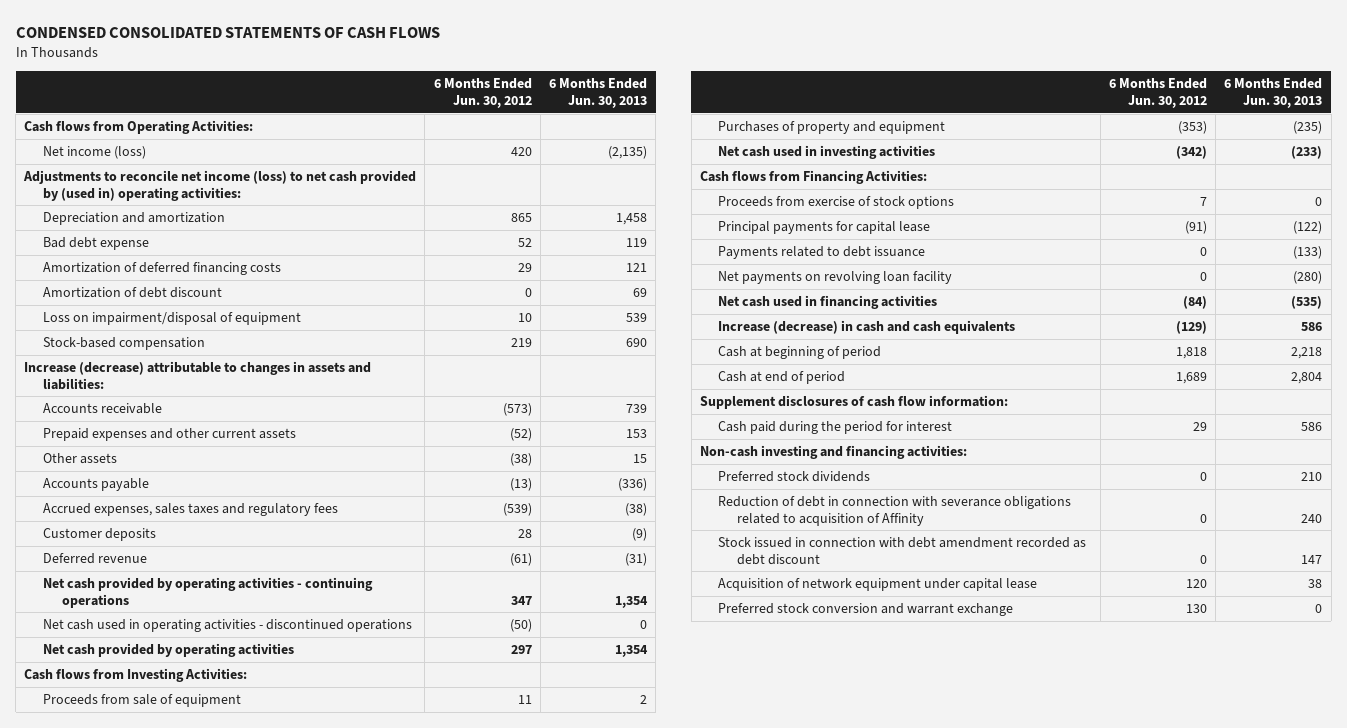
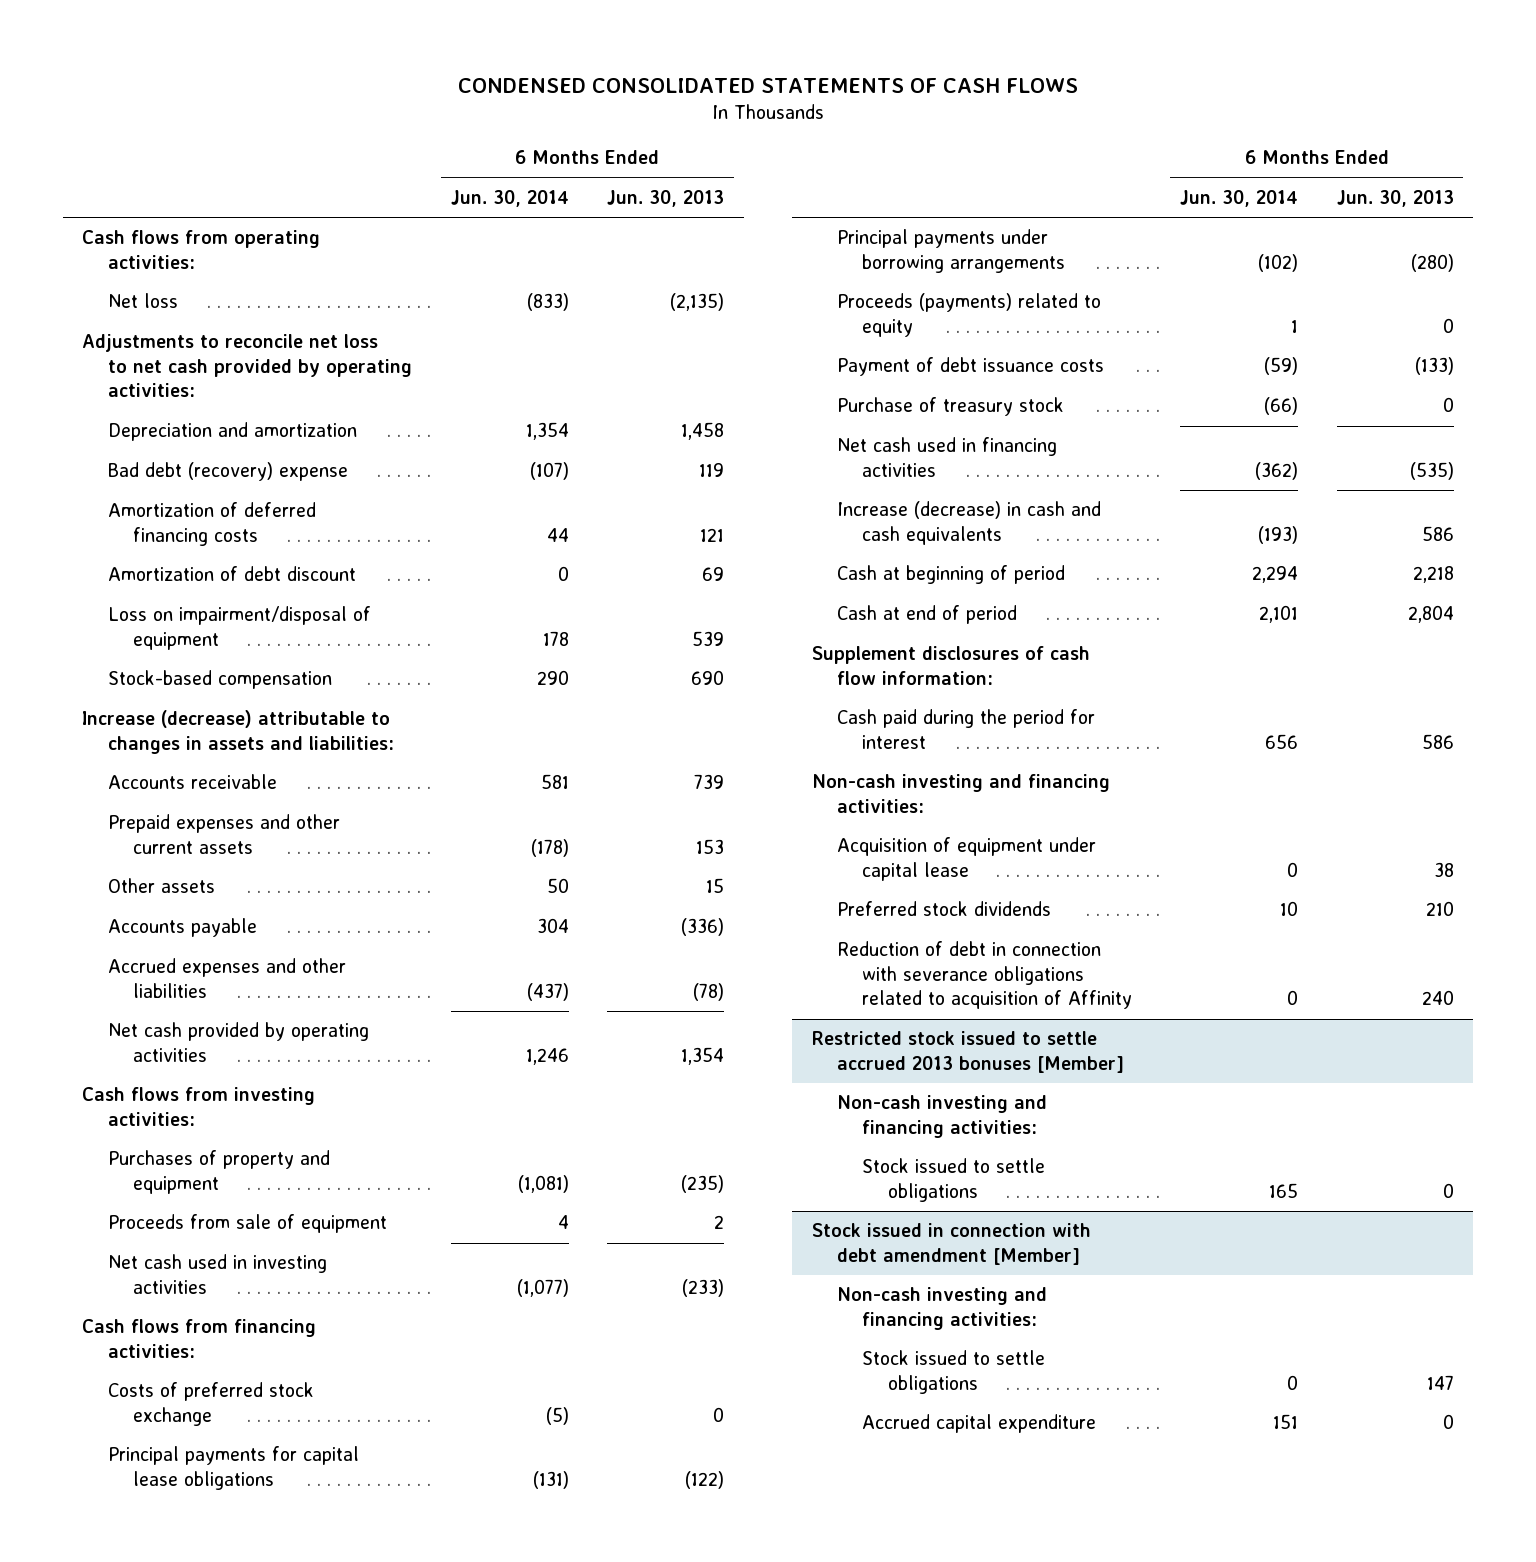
- | 6 Months Ended Jun. 30, 2012 | 6 Months Ended Jun. 30, 2013
+ | 6 Months Ended Jun. 30, 2014 | 6 Months Ended Jun. 30, 2013
- Cash flows from Operating Activities:
- Net income (loss) | 420 | (2,135)
- Adjustments to reconcile net income (loss) to net cash provided by (used in) operating activities:
+ Cash flows from operating activities:
+ Net loss | (833) | (2,135)
+ Adjustments to reconcile net loss to net cash provided by operating activities:
- Bad debt expense | 52 | 119
+ Bad debt (recovery) expense | (107) | 119
- Accrued expenses, sales taxes and regulatory fees | (539) | (38)
- Customer deposits | 28 | (9)
- Deferred revenue | (61) | (31)
- Net cash provided by operating activities - continuing operations | 347 | 1,354
- Net cash used in operating activities - discontinued operations | (50) | 0
+ Accrued expenses and other liabilities | (437) | (78)
- Cash flows from Investing Activities:
+ Cash flows from investing activities:
moved down: Proceeds from sale of equipment | 4 | 2
- Cash flows from Financing Activities:
- Proceeds from exercise of stock options | 7 | 0
- Principal payments for capital lease | (91) | (122)
- Payments related to debt issuance | 0 | (133)
- Net payments on revolving loan facility | 0 | (280)
+ Cash flows from financing activities:
+ Costs of preferred stock exchange | (5) | 0
+ Principal payments for capital lease obligations | (131) | (122)
+ Principal payments under borrowing arrangements | (102) | (280)
+ Proceeds (payments) related to equity | 1 | 0
+ Payment of debt issuance costs | (59) | (133)
+ Purchase of treasury stock | (66) | 0
+ Acquisition of equipment under capital lease | 0 | 38
- Stock issued in connection with debt amendment recorded as debt discount | 0 | 147
- Acquisition of network equipment under capital lease | 120 | 38
- Preferred stock conversion and warrant exchange | 130 | 0
+ Restricted stock issued to settle accrued 2013 bonuses [Member]
+ Non-cash investing and financing activities:
+ Stock issued to settle obligations | 165 | 0
+ Stock issued in connection with debt amendment [Member]
+ Non-cash investing and financing activities:
+ Stock issued to settle obligations | 0 | 147
+ Accrued capital expenditure | 151 | 0

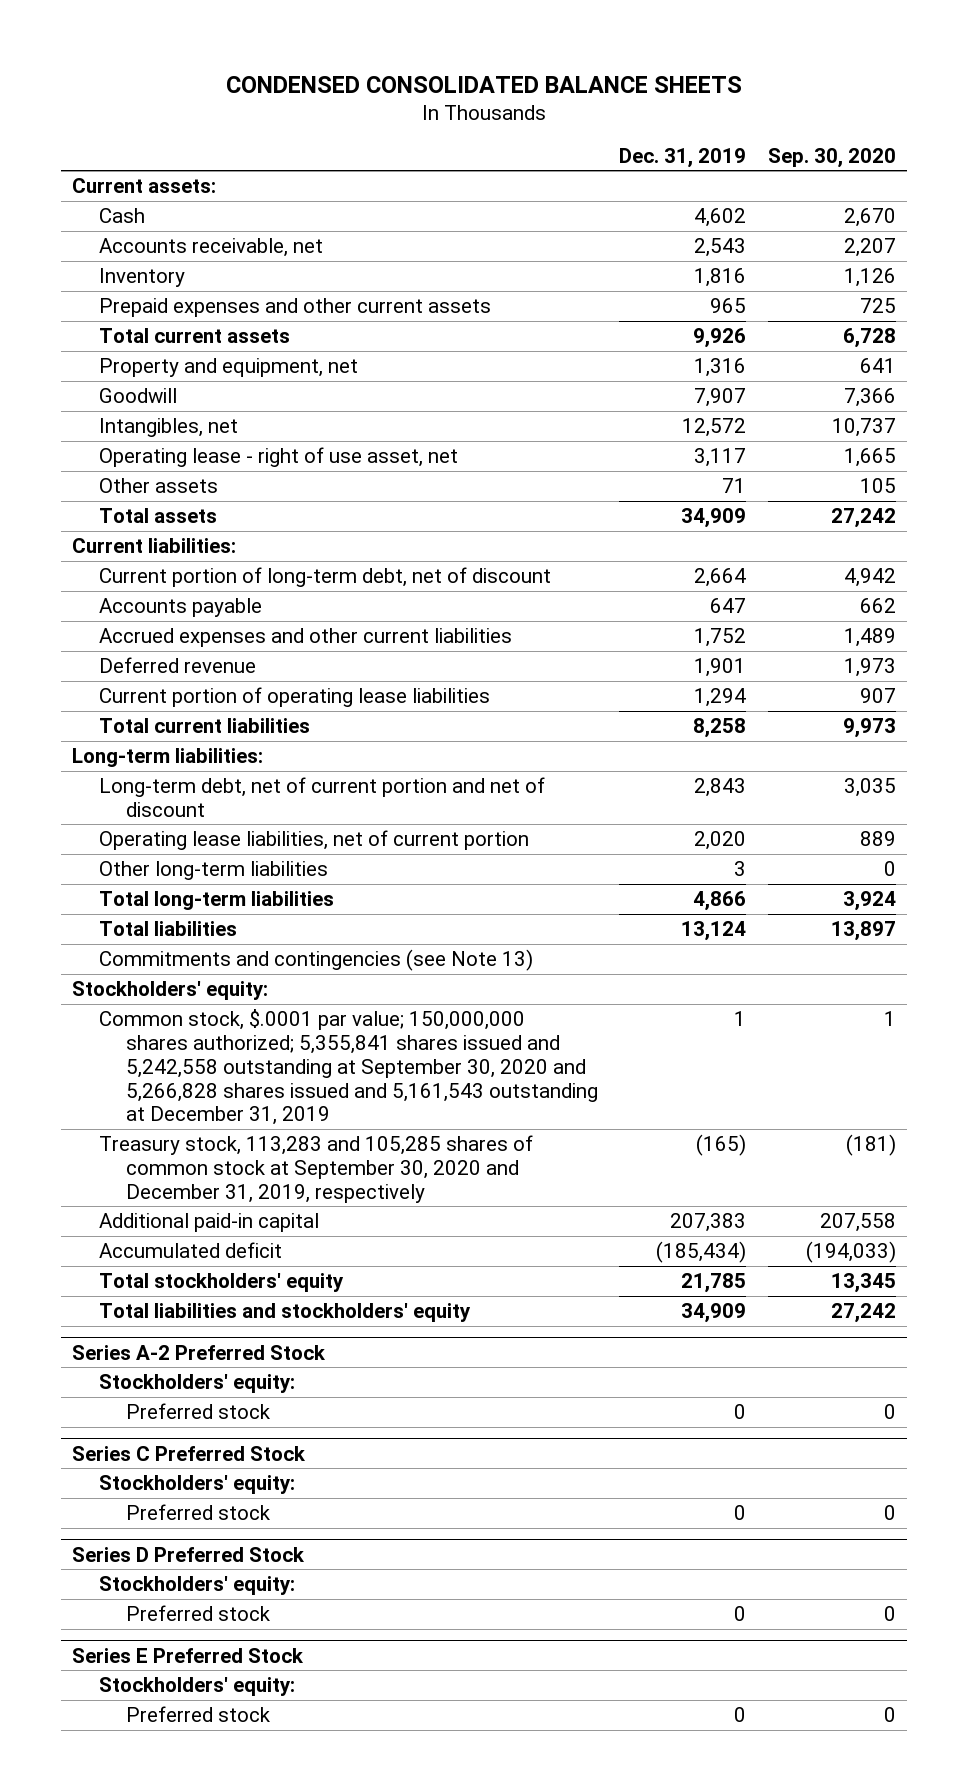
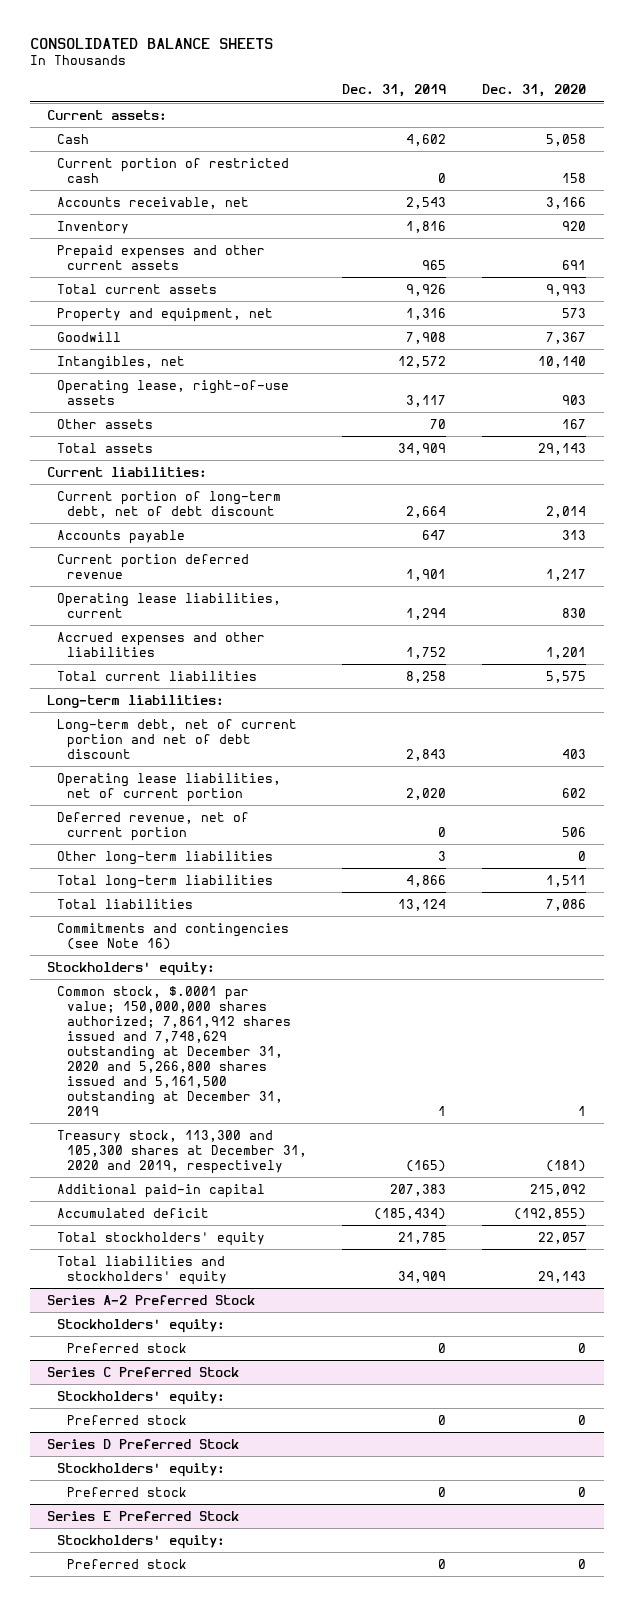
- CONDENSED CONSOLIDATED BALANCE SHEETS
+ CONSOLIDATED BALANCE SHEETS
- | Dec. 31, 2019 | Sep. 30, 2020
+ | Dec. 31, 2019 | Dec. 31, 2020
+ Current portion of restricted cash | 0 | 158
- Goodwill | 7,907 | 7,366
+ Goodwill | 7,908 | 7,367
- Operating lease - right of use asset, net | 3,117 | 1,665
- Other assets | 71 | 105
+ Operating lease, right-of-use assets | 3,117 | 903
+ Other assets | 70 | 167
- Current portion of long-term debt, net of discount | 2,664 | 4,942
+ Current portion of long-term debt, net of debt discount | 2,664 | 2,014
- Accrued expenses and other current liabilities | 1,752 | 1,489
- Deferred revenue | 1,901 | 1,973
- Current portion of operating lease liabilities | 1,294 | 907
+ Current portion deferred revenue | 1,901 | 1,217
+ Operating lease liabilities, current | 1,294 | 830
+ Accrued expenses and other liabilities | 1,752 | 1,201
- Long-term debt, net of current portion and net of discount | 2,843 | 3,035
+ Long-term debt, net of current portion and net of debt discount | 2,843 | 403
+ Deferred revenue, net of current portion | 0 | 506
- Commitments and contingencies (see Note 13)
+ Commitments and contingencies (see Note 16)
- Common stock, $.0001 par value; 150,000,000 shares authorized; 5,355,841 shares issued and 5,242,558 outstanding at September 30, 2020 and 5,266,828 shares issued and 5,161,543 outstanding at December 31, 2019 | 1 | 1
- Treasury stock, 113,283 and 105,285 shares of common stock at September 30, 2020 and December 31, 2019, respectively | (165) | (181)
+ Common stock, $.0001 par value; 150,000,000 shares authorized; 7,861,912 shares issued and 7,748,629 outstanding at December 31, 2020 and 5,266,800 shares issued and 5,161,500 outstanding at December 31, 2019 | 1 | 1
+ Treasury stock, 113,300 and 105,300 shares at December 31, 2020 and 2019, respectively | (165) | (181)

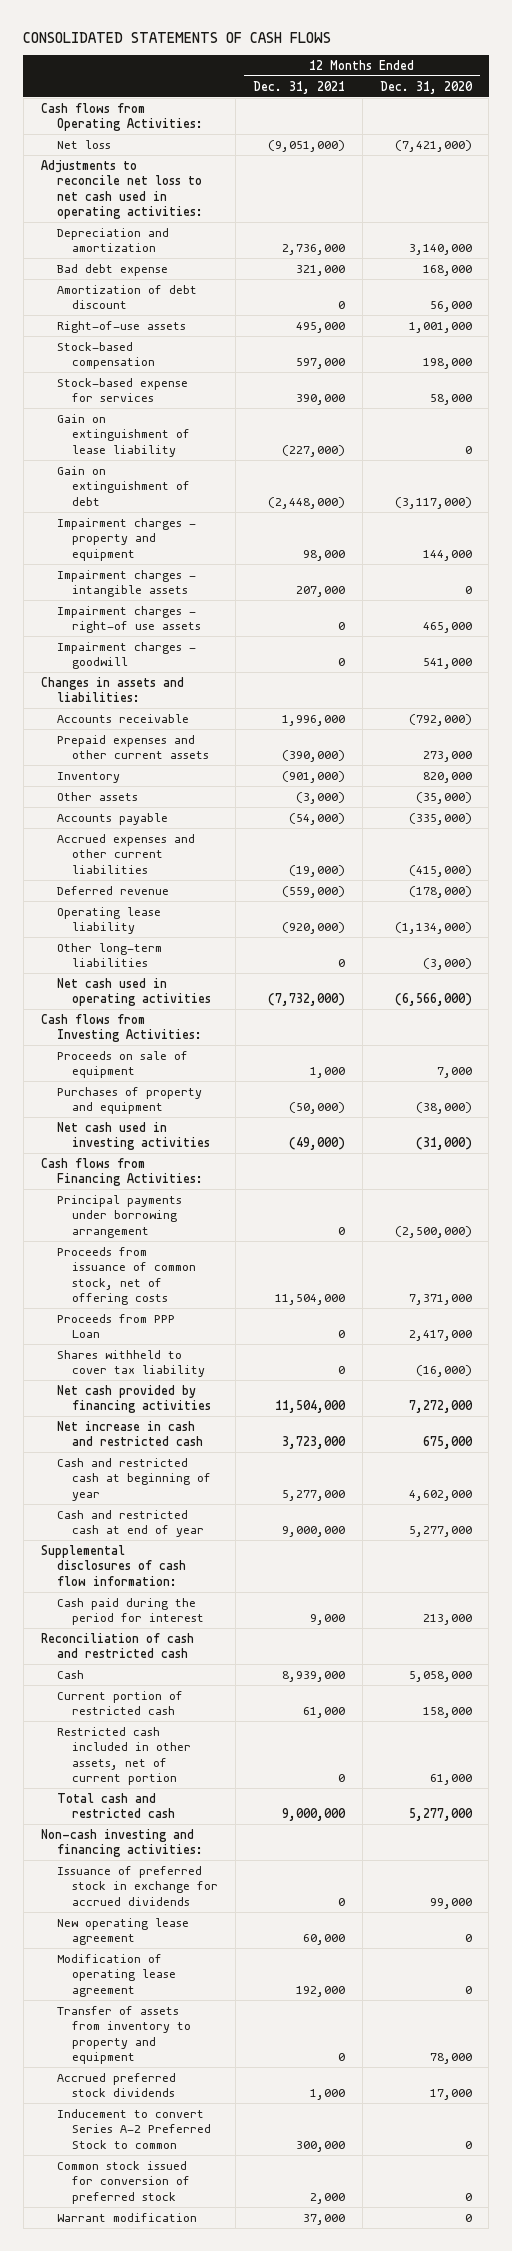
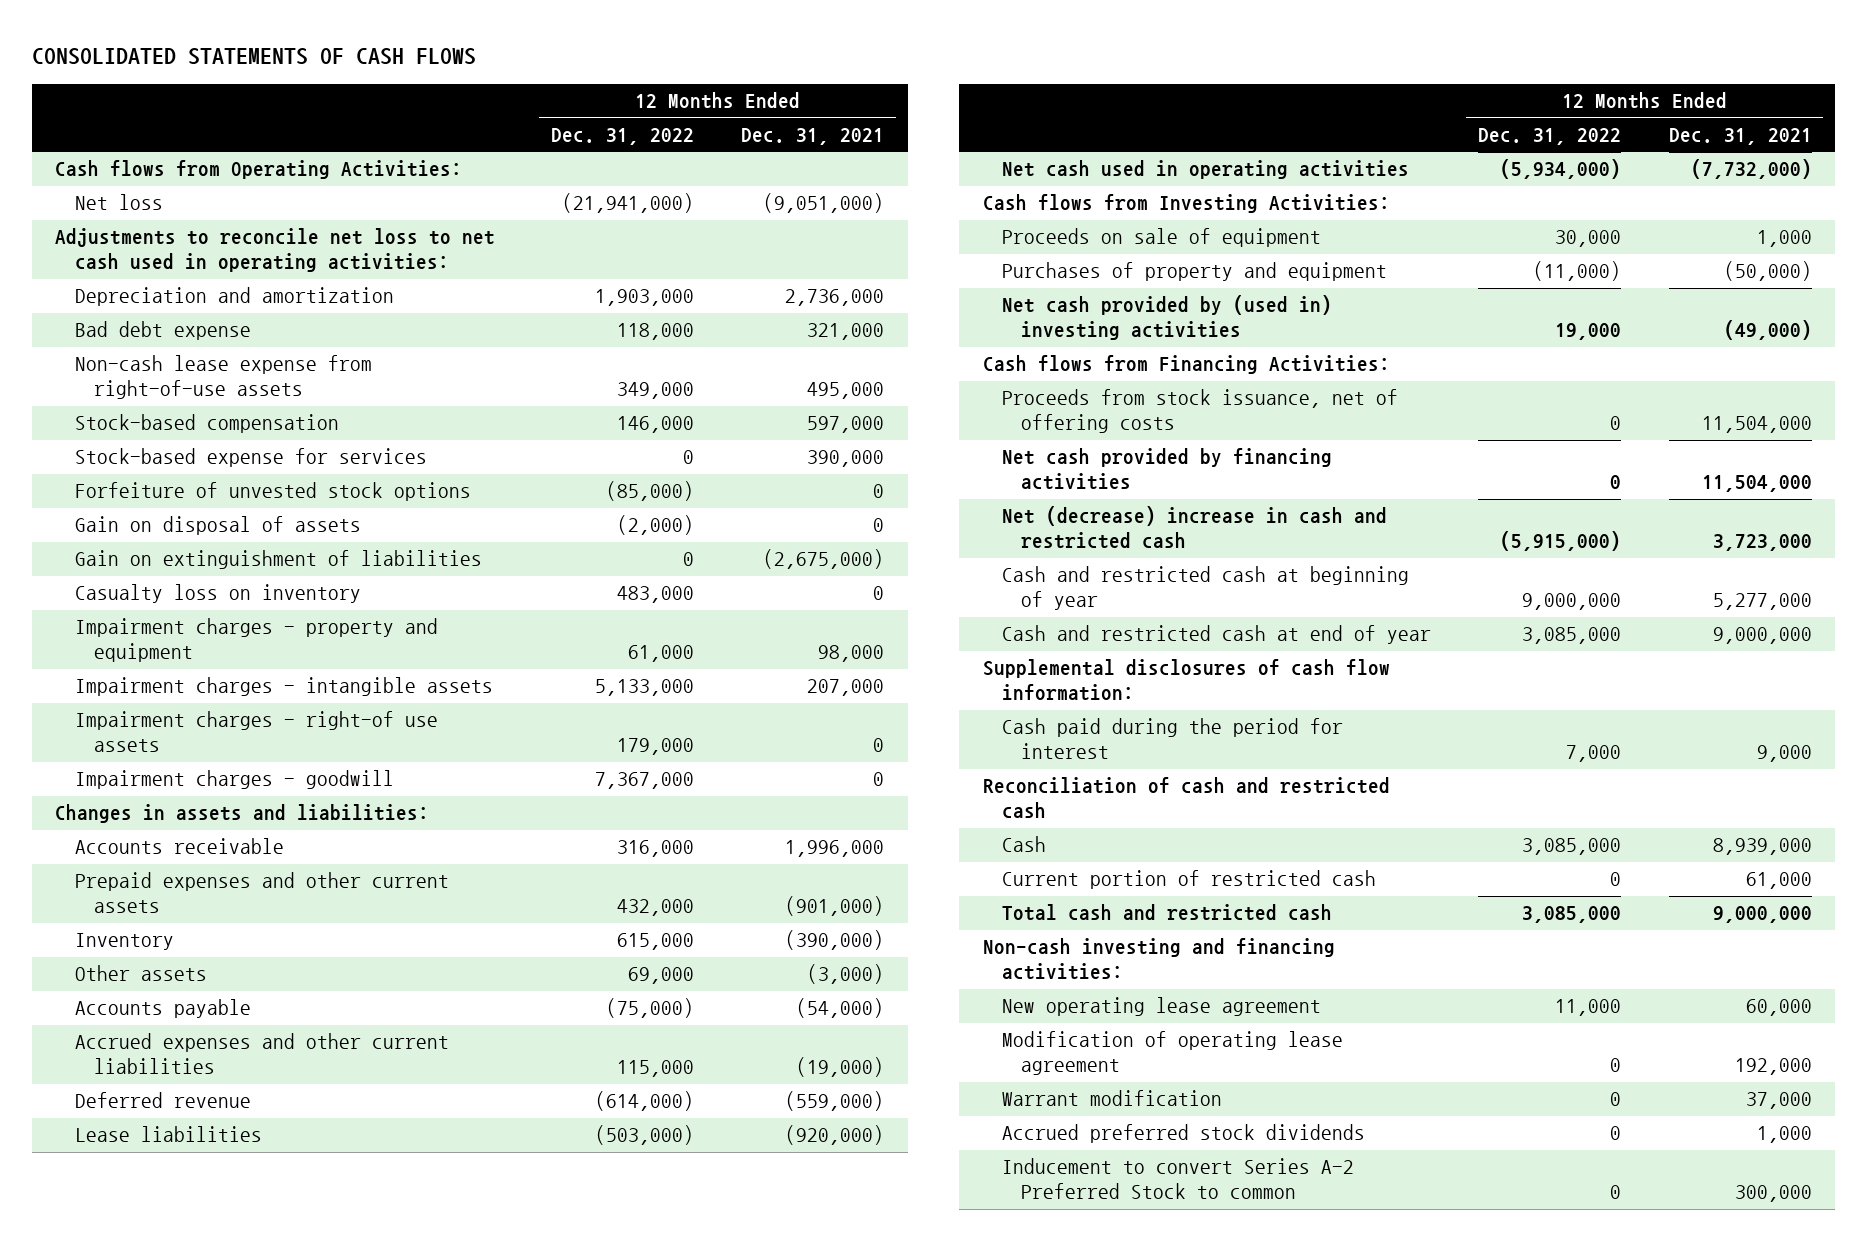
- | 12 Months Ended Dec. 31, 2021 | 12 Months Ended Dec. 31, 2020
+ | 12 Months Ended Dec. 31, 2022 | 12 Months Ended Dec. 31, 2021
- Amortization of debt discount | 0 | 56,000
- Right-of-use assets | 495,000 | 1,001,000
+ Non-cash lease expense from right-of-use assets | 349,000 | 495,000
- Gain on extinguishment of lease liability | (227,000) | 0
- Gain on extinguishment of debt | (2,448,000) | (3,117,000)
+ Forfeiture of unvested stock options | (85,000) | 0
+ Gain on disposal of assets | (2,000) | 0
+ Gain on extinguishment of liabilities | 0 | (2,675,000)
+ Casualty loss on inventory | 483,000 | 0
- Prepaid expenses and other current assets | (390,000) | 273,000
- Inventory | (901,000) | 820,000
+ Prepaid expenses and other current assets | 432,000 | (901,000)
+ Inventory | 615,000 | (390,000)
- Operating lease liability | (920,000) | (1,134,000)
- Other long-term liabilities | 0 | (3,000)
+ Lease liabilities | (503,000) | (920,000)
- Net cash used in investing activities | (49,000) | (31,000)
+ Net cash provided by (used in) investing activities | 19,000 | (49,000)
- Principal payments under borrowing arrangement | 0 | (2,500,000)
- Proceeds from issuance of common stock, net of offering costs | 11,504,000 | 7,371,000
- Proceeds from PPP Loan | 0 | 2,417,000
- Shares withheld to cover tax liability | 0 | (16,000)
+ Proceeds from stock issuance, net of offering costs | 0 | 11,504,000
- Net increase in cash and restricted cash | 3,723,000 | 675,000
+ Net (decrease) increase in cash and restricted cash | (5,915,000) | 3,723,000
- Restricted cash included in other assets, net of current portion | 0 | 61,000
- Issuance of preferred stock in exchange for accrued dividends | 0 | 99,000
- Transfer of assets from inventory to property and equipment | 0 | 78,000
moved up: Warrant modification | 0 | 37,000
- Common stock issued for conversion of preferred stock | 2,000 | 0

